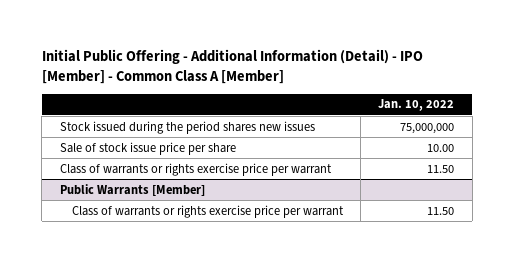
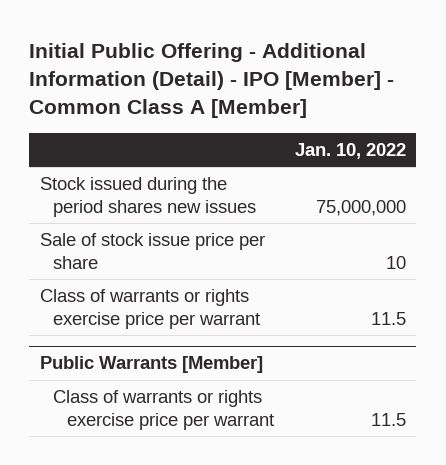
- Sale of stock issue price per share | 10.00
- Class of warrants or rights exercise price per warrant | 11.50
+ Sale of stock issue price per share | 10
+ Class of warrants or rights exercise price per warrant | 11.5
@ Public Warrants [Member]
- Class of warrants or rights exercise price per warrant | 11.50
+ Class of warrants or rights exercise price per warrant | 11.5

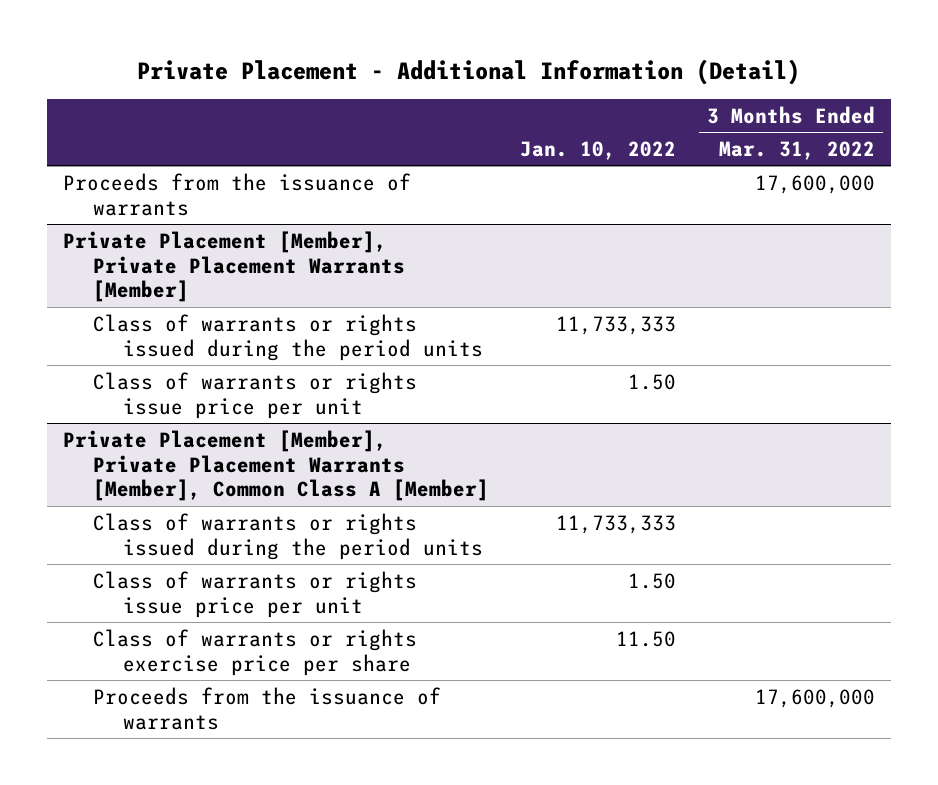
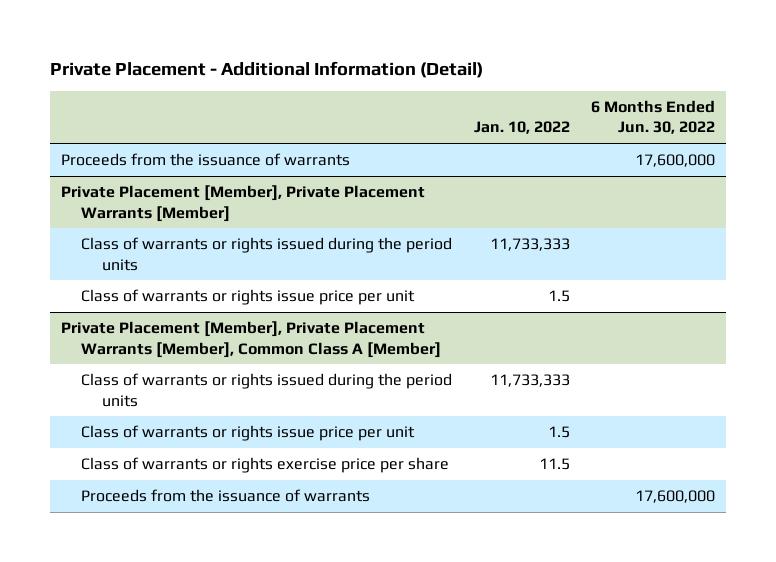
- | Jan. 10, 2022 | 3 Months Ended Mar. 31, 2022
+ | Jan. 10, 2022 | 6 Months Ended Jun. 30, 2022
@ Private Placement [Member], Private Placement Warrants [Member]
- Class of warrants or rights issue price per unit | 1.50 |
+ Class of warrants or rights issue price per unit | 1.5 |
@ Private Placement [Member], Private Placement Warrants [Member], Common Class A [Member]
- Class of warrants or rights issue price per unit | 1.50 |
- Class of warrants or rights exercise price per share | 11.50 |
+ Class of warrants or rights issue price per unit | 1.5 |
+ Class of warrants or rights exercise price per share | 11.5 |

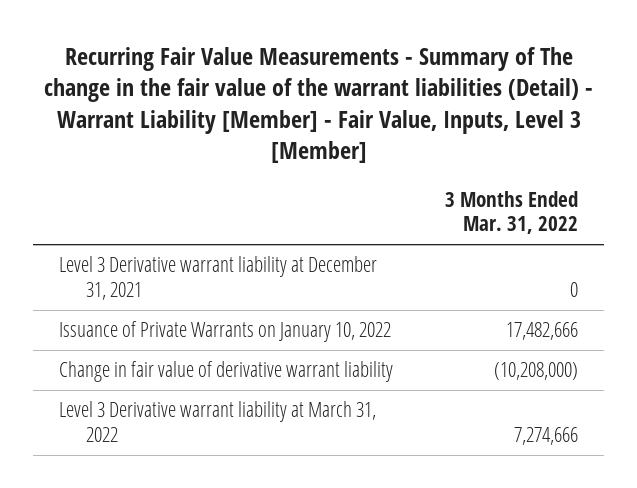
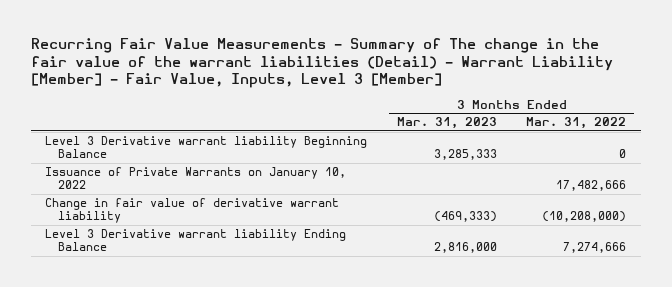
- | 3 Months Ended Mar. 31, 2022
+ | 3 Months Ended Mar. 31, 2023 | 3 Months Ended Mar. 31, 2022
- Level 3 Derivative warrant liability at December 31, 2021 | 0
+ Level 3 Derivative warrant liability Beginning Balance | 3,285,333 | 0
- Level 3 Derivative warrant liability at March 31, 2022 | 7,274,666
+ Level 3 Derivative warrant liability Ending Balance | 2,816,000 | 7,274,666

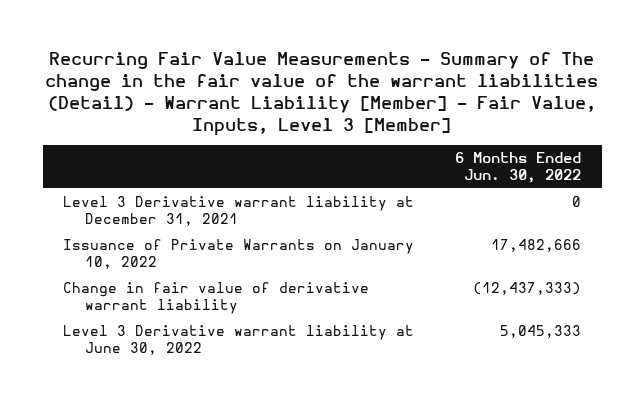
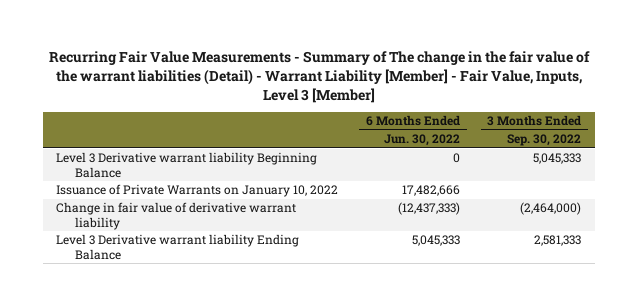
- | 6 Months Ended Jun. 30, 2022
+ | 6 Months Ended Jun. 30, 2022 | 3 Months Ended Sep. 30, 2022
- Level 3 Derivative warrant liability at December 31, 2021 | 0
+ Level 3 Derivative warrant liability Beginning Balance | 0 | 5,045,333
- Level 3 Derivative warrant liability at June 30, 2022 | 5,045,333
+ Level 3 Derivative warrant liability Ending Balance | 5,045,333 | 2,581,333

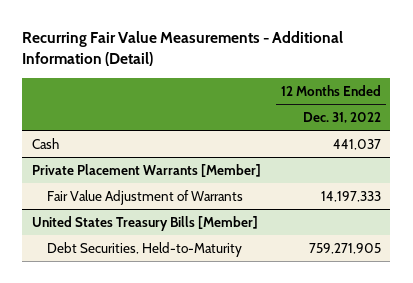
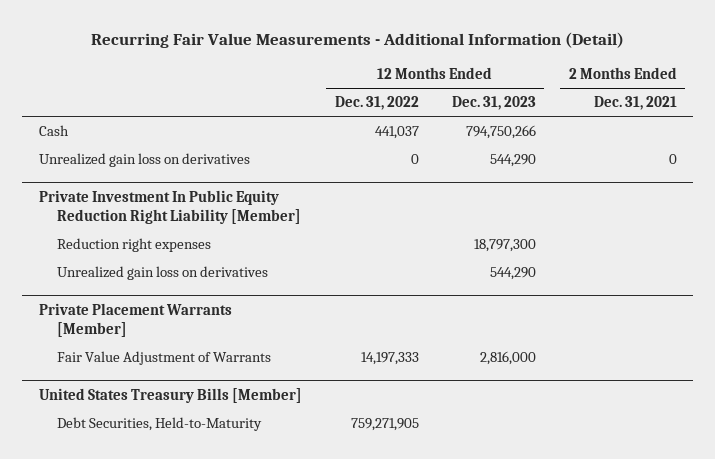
- | 12 Months Ended Dec. 31, 2022
+ | 12 Months Ended Dec. 31, 2022 | 12 Months Ended Dec. 31, 2023 | 2 Months Ended Dec. 31, 2021
+ Unrealized gain loss on derivatives | 0 | 544,290 | 0
+ Private Investment In Public Equity Reduction Right Liability [Member]
+ Reduction right expenses | | 18,797,300 |
+ Unrealized gain loss on derivatives | | 544,290 |

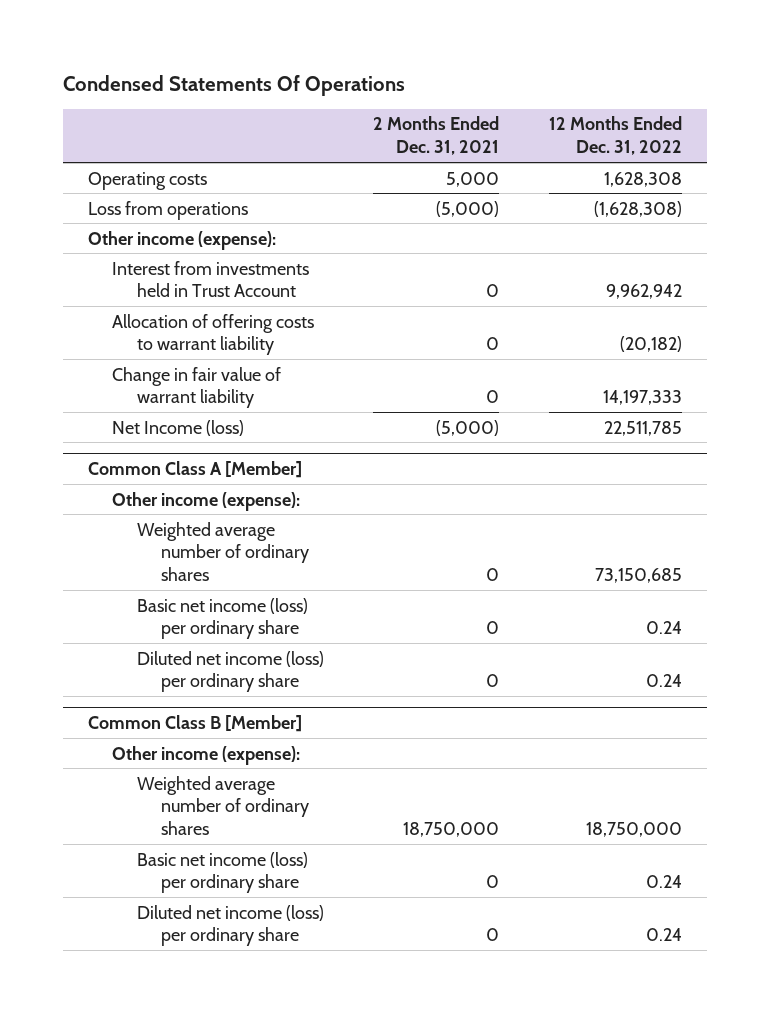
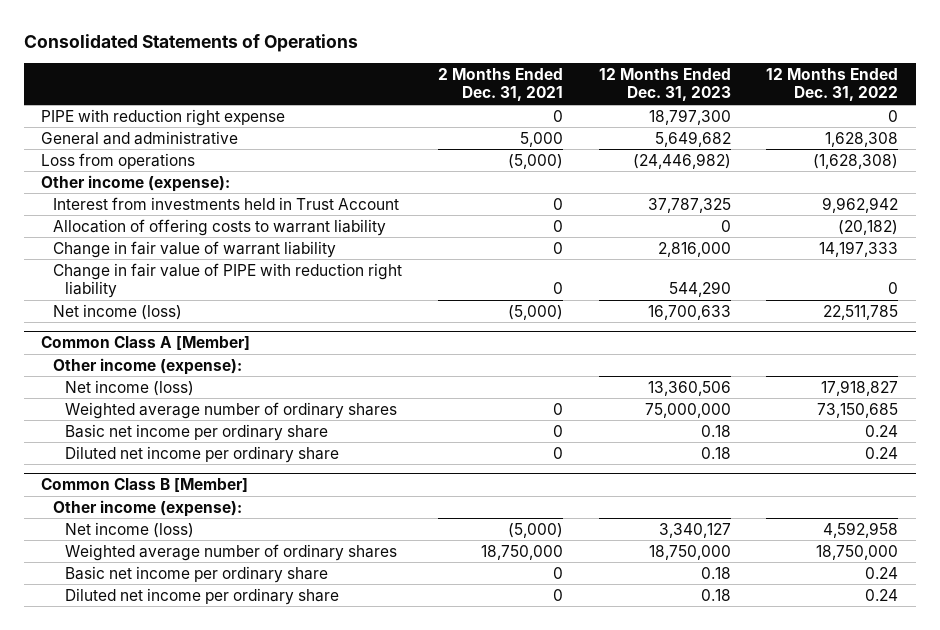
- Condensed Statements Of Operations
+ Consolidated Statements of Operations
- | 2 Months Ended Dec. 31, 2021 | 12 Months Ended Dec. 31, 2022
+ | 2 Months Ended Dec. 31, 2021 | 12 Months Ended Dec. 31, 2023 | 12 Months Ended Dec. 31, 2022
- Operating costs | 5,000 | 1,628,308
+ PIPE with reduction right expense | 0 | 18,797,300 | 0
+ General and administrative | 5,000 | 5,649,682 | 1,628,308
- Net Income (loss) | (5,000) | 22,511,785
+ Change in fair value of PIPE with reduction right liability | 0 | 544,290 | 0
+ Net income (loss) | (5,000) | 16,700,633 | 22,511,785
@ Common Class A [Member]
+ Net income (loss) | | 13,360,506 | 17,918,827
- Basic net income (loss) per ordinary share | 0 | 0.24
- Diluted net income (loss) per ordinary share | 0 | 0.24
+ Basic net income per ordinary share | 0 | 0.18 | 0.24
+ Diluted net income per ordinary share | 0 | 0.18 | 0.24
@ Common Class B [Member]
+ Net income (loss) | (5,000) | 3,340,127 | 4,592,958
- Basic net income (loss) per ordinary share | 0 | 0.24
- Diluted net income (loss) per ordinary share | 0 | 0.24
+ Basic net income per ordinary share | 0 | 0.18 | 0.24
+ Diluted net income per ordinary share | 0 | 0.18 | 0.24

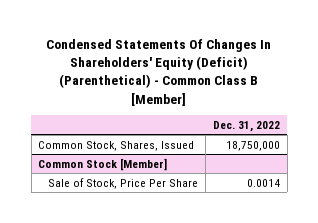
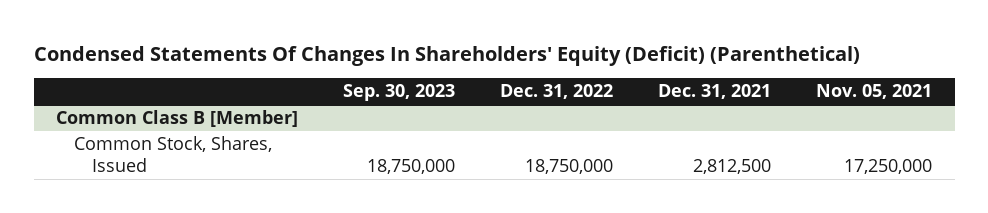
- Condensed Statements Of Changes In Shareholders' Equity (Deficit) (Parenthetical) - Common Class B [Member]
+ Condensed Statements Of Changes In Shareholders' Equity (Deficit) (Parenthetical)
- | Dec. 31, 2022
+ | Sep. 30, 2023 | Dec. 31, 2022 | Dec. 31, 2021 | Nov. 05, 2021
+ Common Class B [Member]
- Common Stock [Member]
- Sale of Stock, Price Per Share | 0.0014

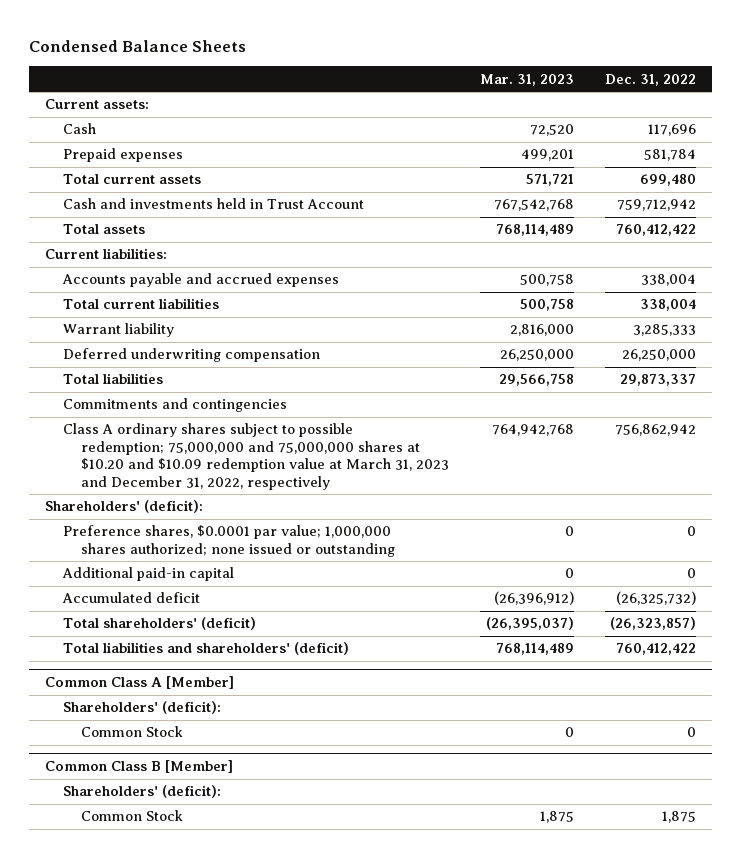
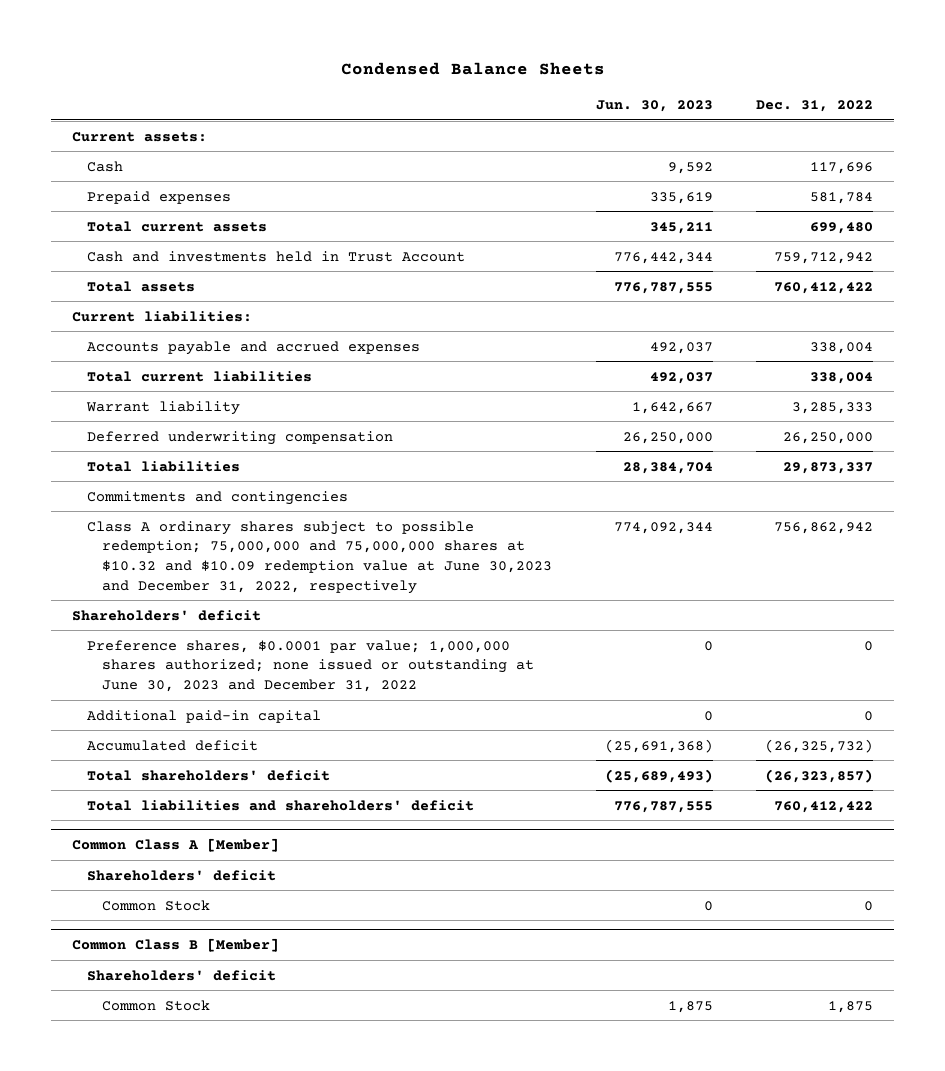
- | Mar. 31, 2023 | Dec. 31, 2022
+ | Jun. 30, 2023 | Dec. 31, 2022
- Class A ordinary shares subject to possible redemption; 75,000,000 and 75,000,000 shares at $10.20 and $10.09 redemption value at March 31, 2023 and December 31, 2022, respectively | 764,942,768 | 756,862,942
- Shareholders' (deficit):
- Preference shares, $0.0001 par value; 1,000,000 shares authorized; none issued or outstanding | 0 | 0
+ Class A ordinary shares subject to possible redemption; 75,000,000 and 75,000,000 shares at $10.32 and $10.09 redemption value at June 30,2023 and December 31, 2022, respectively | 774,092,344 | 756,862,942
+ Shareholders' deficit
+ Preference shares, $0.0001 par value; 1,000,000 shares authorized; none issued or outstanding at June 30, 2023 and December 31, 2022 | 0 | 0
- Total shareholders' (deficit) | (26,395,037) | (26,323,857)
- Total liabilities and shareholders' (deficit) | 768,114,489 | 760,412,422
+ Total shareholders' deficit | (25,689,493) | (26,323,857)
+ Total liabilities and shareholders' deficit | 776,787,555 | 760,412,422
@ Common Class A [Member]
- Shareholders' (deficit):
+ Shareholders' deficit
@ Common Class B [Member]
- Shareholders' (deficit):
+ Shareholders' deficit

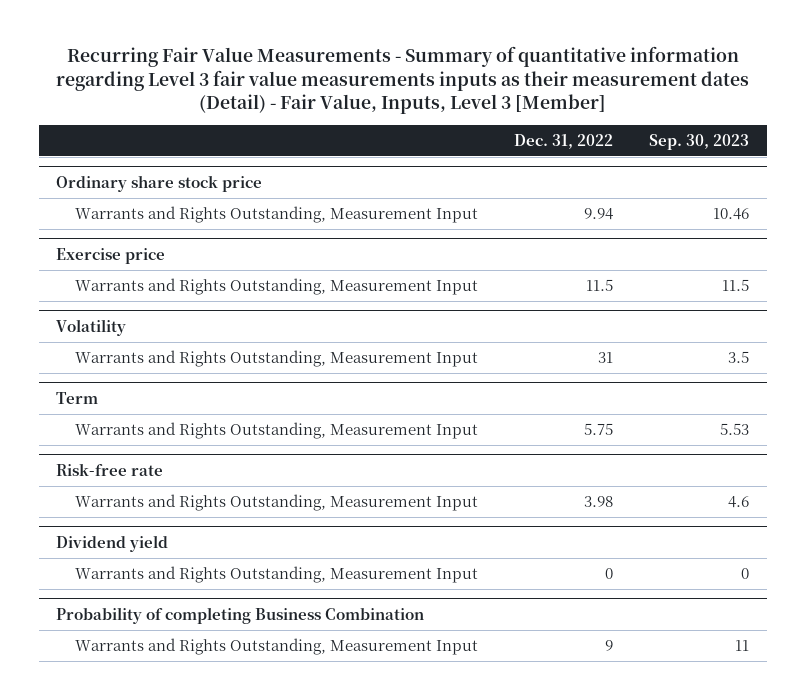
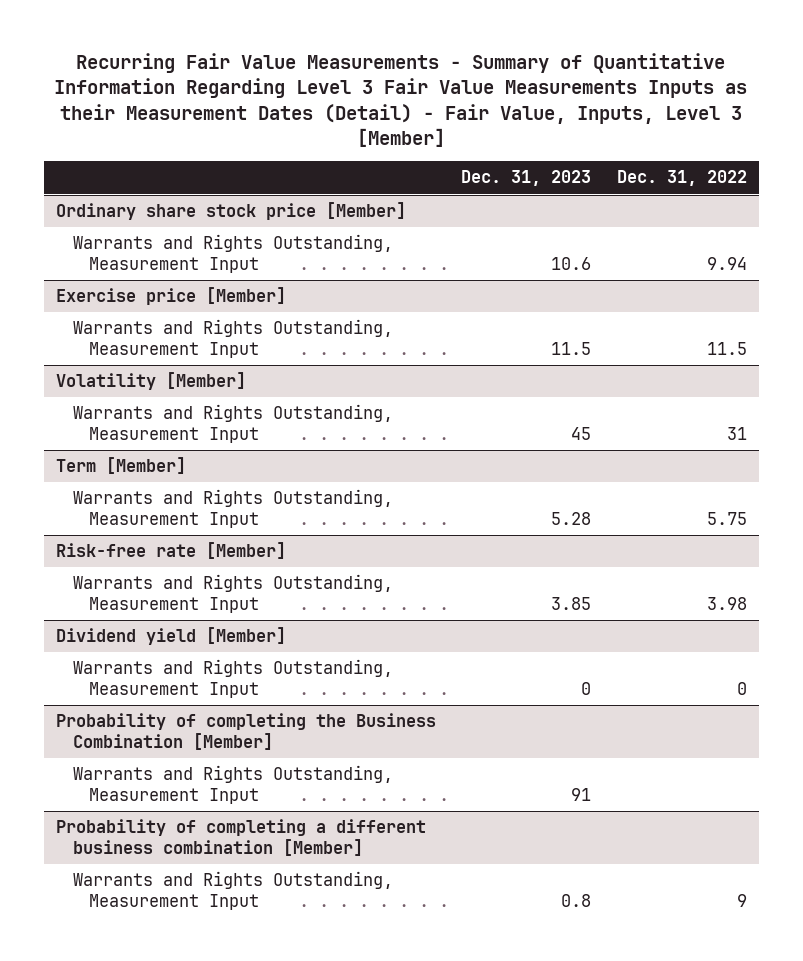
- Recurring Fair Value Measurements - Summary of quantitative information regarding Level 3 fair value measurements inputs as their measurement dates (Detail) - Fair Value, Inputs, Level 3 [Member]
+ Recurring Fair Value Measurements - Summary of Quantitative Information Regarding Level 3 Fair Value Measurements Inputs as their Measurement Dates (Detail) - Fair Value, Inputs, Level 3 [Member]
- | Dec. 31, 2022 | Sep. 30, 2023
+ | Dec. 31, 2023 | Dec. 31, 2022
- Ordinary share stock price
+ Ordinary share stock price [Member]
- Exercise price
+ Exercise price [Member]
- Volatility
+ Volatility [Member]
- Term
+ Term [Member]
- Risk-free rate
+ Risk-free rate [Member]
- Dividend yield
+ Dividend yield [Member]
- Probability of completing Business Combination
+ Probability of completing the Business Combination [Member]
+ Warrants and Rights Outstanding, Measurement Input | 91 |
+ Probability of completing a different business combination [Member]

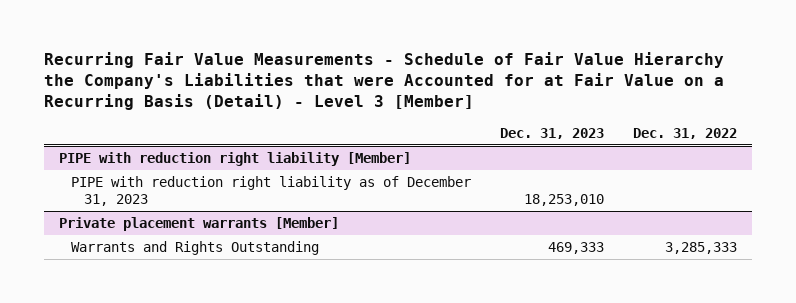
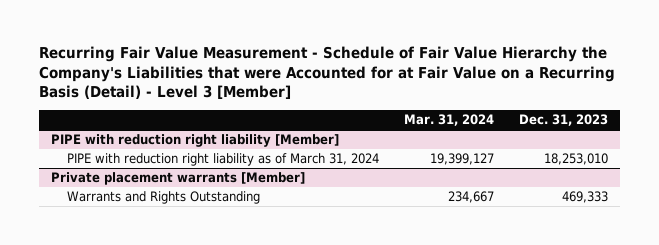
- Recurring Fair Value Measurements - Schedule of Fair Value Hierarchy the Company's Liabilities that were Accounted for at Fair Value on a Recurring Basis (Detail) - Level 3 [Member]
+ Recurring Fair Value Measurement - Schedule of Fair Value Hierarchy the Company's Liabilities that were Accounted for at Fair Value on a Recurring Basis (Detail) - Level 3 [Member]
- | Dec. 31, 2023 | Dec. 31, 2022
+ | Mar. 31, 2024 | Dec. 31, 2023
@ PIPE with reduction right liability [Member]
- PIPE with reduction right liability as of December 31, 2023 | 18,253,010 |
+ PIPE with reduction right liability as of March 31, 2024 | 19,399,127 | 18,253,010

